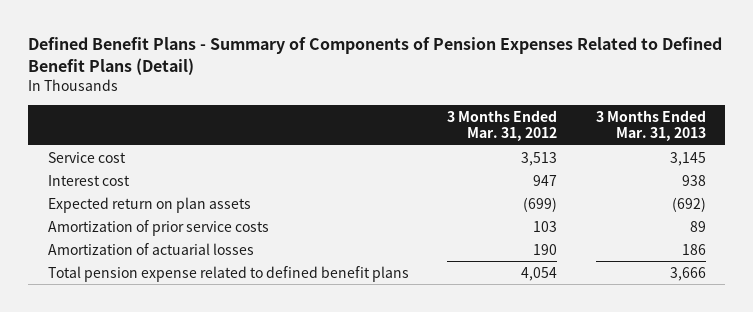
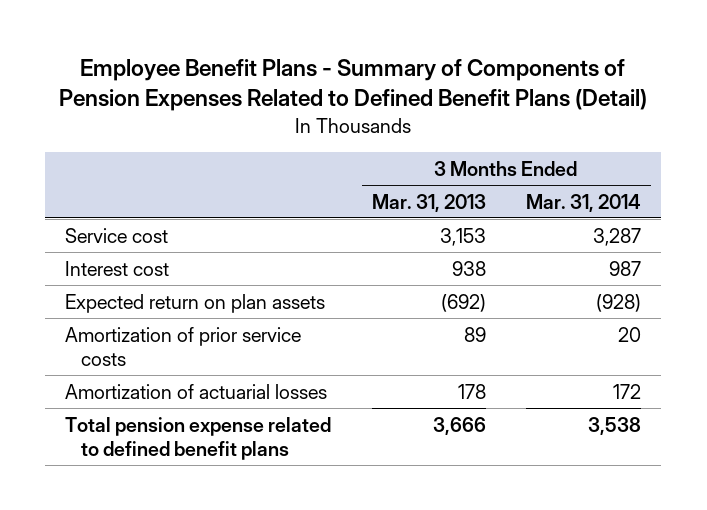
- Defined Benefit Plans - Summary of Components of Pension Expenses Related to Defined Benefit Plans (Detail)
+ Employee Benefit Plans - Summary of Components of Pension Expenses Related to Defined Benefit Plans (Detail)
- | 3 Months Ended Mar. 31, 2012 | 3 Months Ended Mar. 31, 2013
+ | 3 Months Ended Mar. 31, 2013 | 3 Months Ended Mar. 31, 2014
- Service cost | 3,513 | 3,145
+ Service cost | 3,153 | 3,287
- Amortization of actuarial losses | 190 | 186
+ Amortization of actuarial losses | 178 | 172

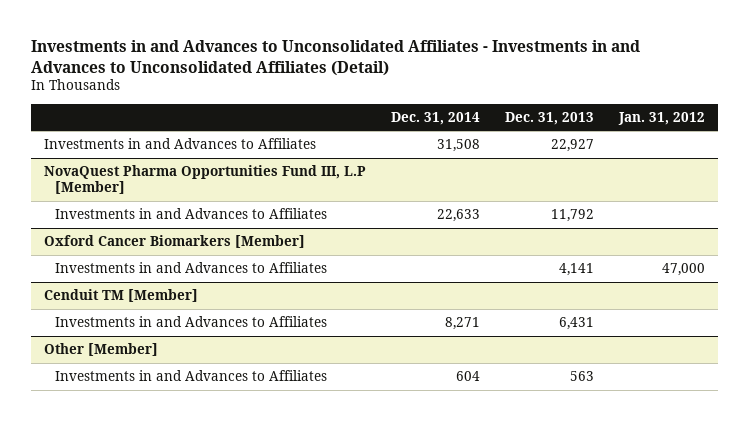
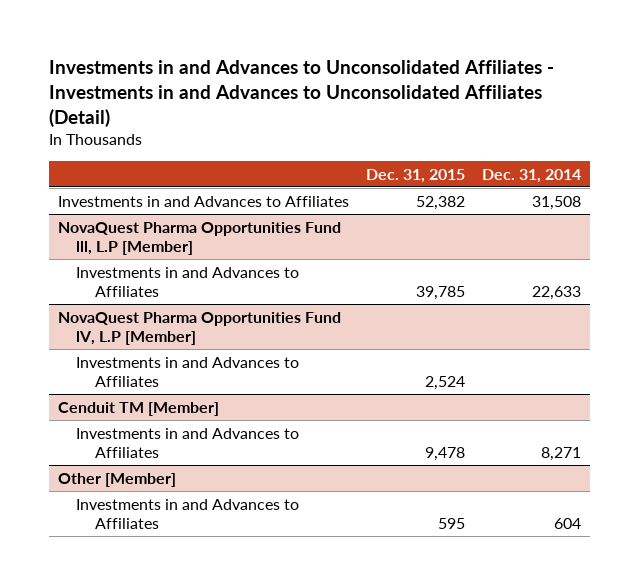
- | Dec. 31, 2014 | Dec. 31, 2013 | Jan. 31, 2012
+ | Dec. 31, 2015 | Dec. 31, 2014
- NovaQuest Pharma Opportunities Fund III, L.P [Member]
+ NovaQuest Pharma Opportunities Fund lll, L.P [Member]
- Oxford Cancer Biomarkers [Member]
+ NovaQuest Pharma Opportunities Fund lV, L.P [Member]

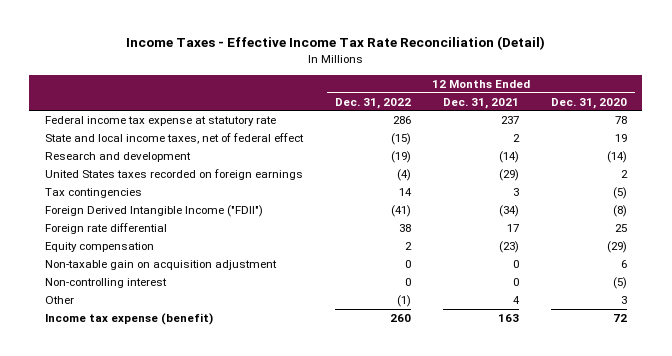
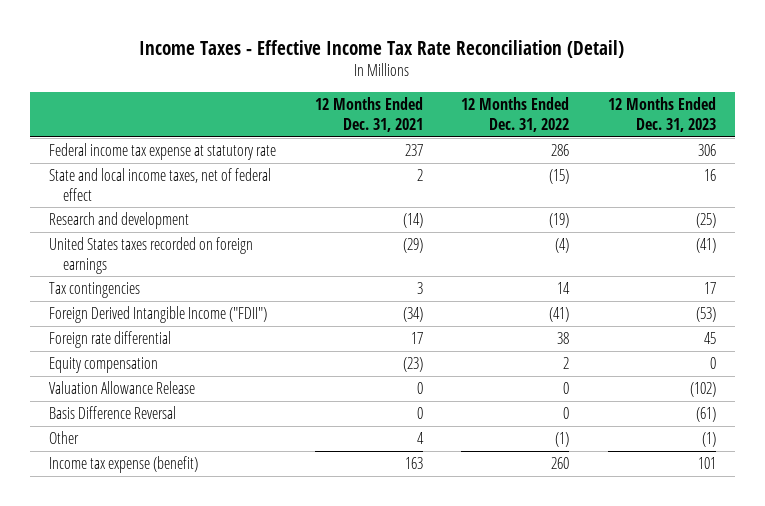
- | 12 Months Ended Dec. 31, 2022 | 12 Months Ended Dec. 31, 2021 | 12 Months Ended Dec. 31, 2020
+ | 12 Months Ended Dec. 31, 2021 | 12 Months Ended Dec. 31, 2022 | 12 Months Ended Dec. 31, 2023
- Non-taxable gain on acquisition adjustment | 0 | 0 | 6
- Non-controlling interest | 0 | 0 | (5)
+ Valuation Allowance Release | 0 | 0 | (102)
+ Basis Difference Reversal | 0 | 0 | (61)

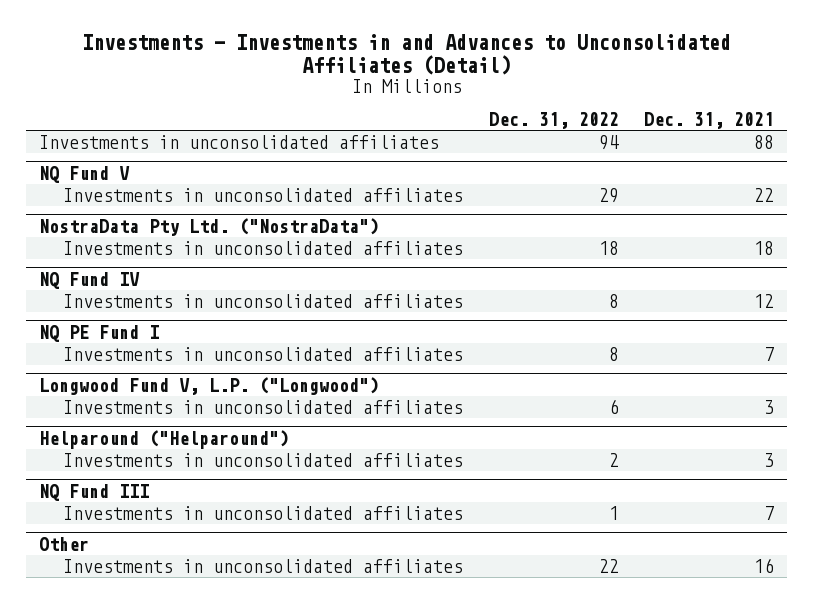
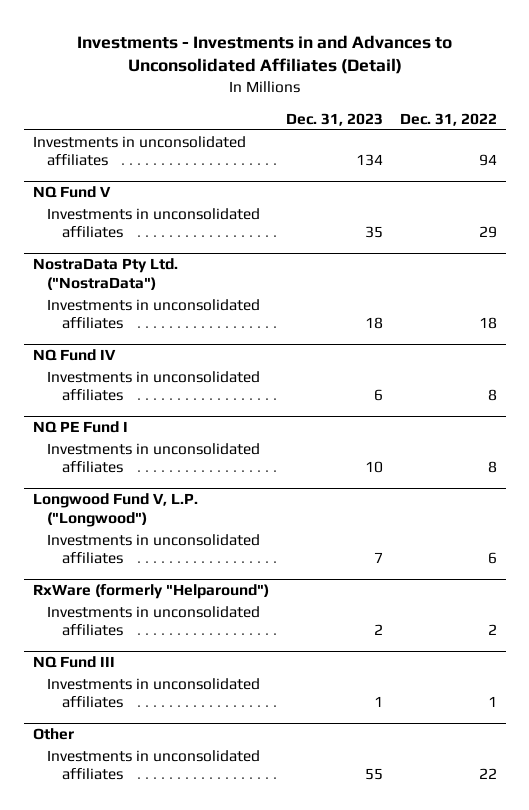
- | Dec. 31, 2022 | Dec. 31, 2021
+ | Dec. 31, 2023 | Dec. 31, 2022
- Helparound ("Helparound")
+ RxWare (formerly "Helparound")

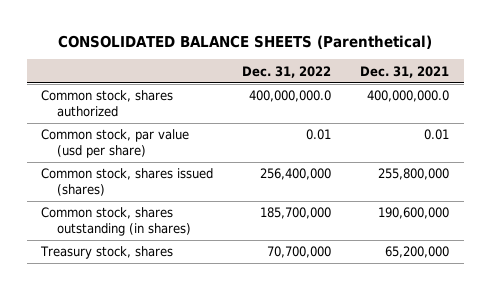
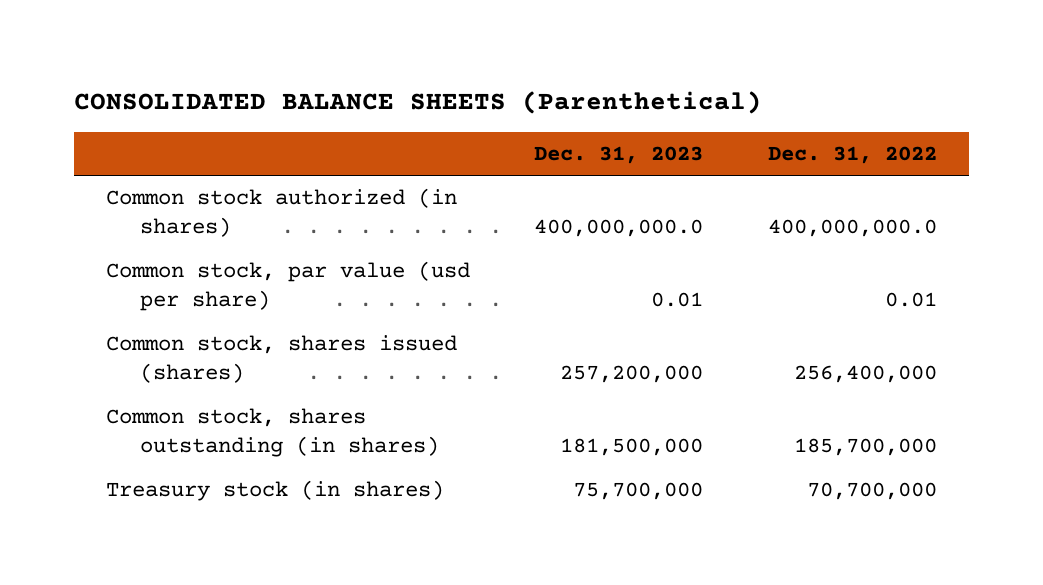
- | Dec. 31, 2022 | Dec. 31, 2021
+ | Dec. 31, 2023 | Dec. 31, 2022
- Common stock, shares authorized | 400,000,000.0 | 400,000,000.0
+ Common stock authorized (in shares) | 400,000,000.0 | 400,000,000.0
- Treasury stock, shares | 70,700,000 | 65,200,000
+ Treasury stock (in shares) | 75,700,000 | 70,700,000

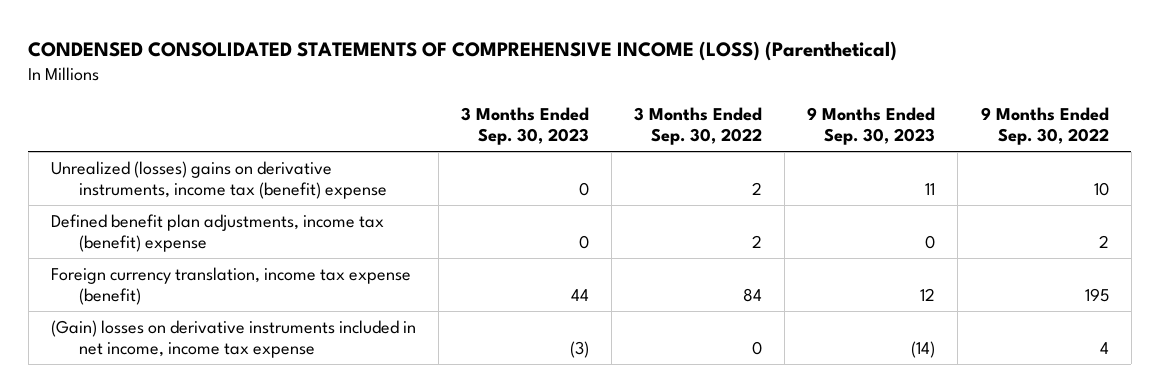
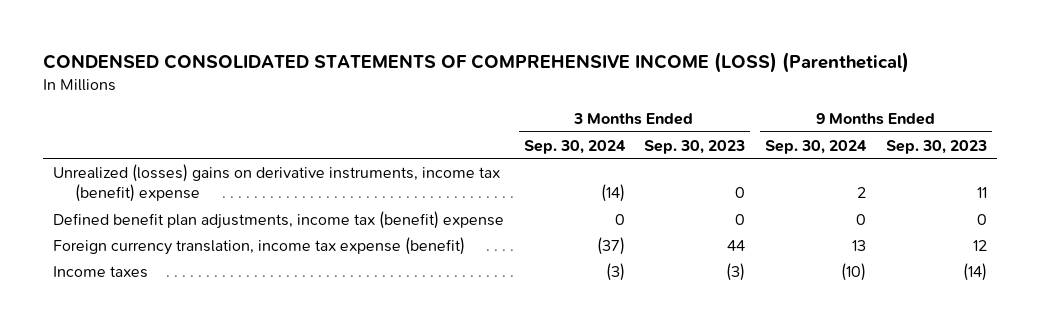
- | 3 Months Ended Sep. 30, 2023 | 3 Months Ended Sep. 30, 2022 | 9 Months Ended Sep. 30, 2023 | 9 Months Ended Sep. 30, 2022
+ | 3 Months Ended Sep. 30, 2024 | 3 Months Ended Sep. 30, 2023 | 9 Months Ended Sep. 30, 2024 | 9 Months Ended Sep. 30, 2023
- (Gain) losses on derivative instruments included in net income, income tax expense | (3) | 0 | (14) | 4
+ Income taxes | (3) | (3) | (10) | (14)

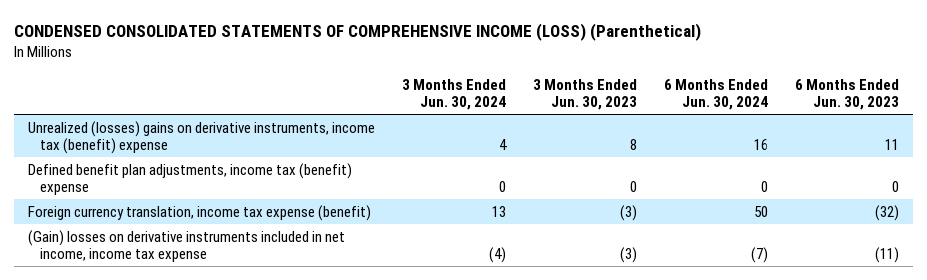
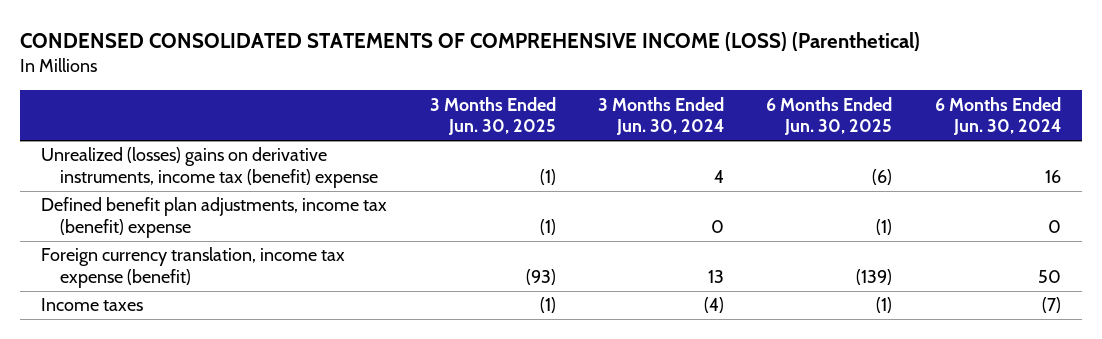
- | 3 Months Ended Jun. 30, 2024 | 3 Months Ended Jun. 30, 2023 | 6 Months Ended Jun. 30, 2024 | 6 Months Ended Jun. 30, 2023
+ | 3 Months Ended Jun. 30, 2025 | 3 Months Ended Jun. 30, 2024 | 6 Months Ended Jun. 30, 2025 | 6 Months Ended Jun. 30, 2024
- (Gain) losses on derivative instruments included in net income, income tax expense | (4) | (3) | (7) | (11)
+ Income taxes | (1) | (4) | (1) | (7)

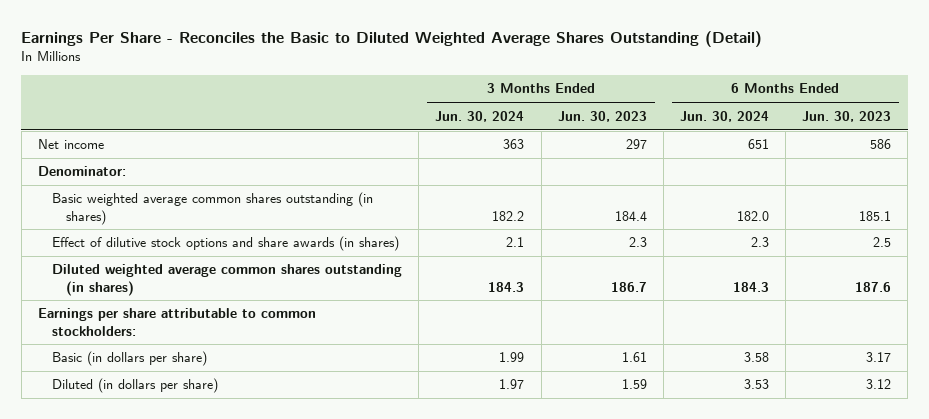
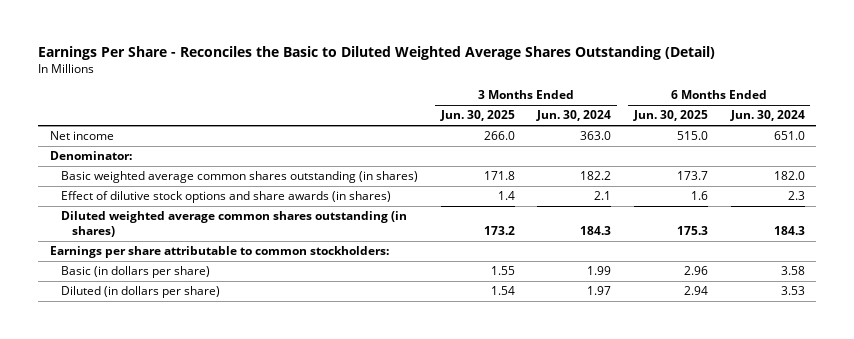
- | 3 Months Ended Jun. 30, 2024 | 3 Months Ended Jun. 30, 2023 | 6 Months Ended Jun. 30, 2024 | 6 Months Ended Jun. 30, 2023
+ | 3 Months Ended Jun. 30, 2025 | 3 Months Ended Jun. 30, 2024 | 6 Months Ended Jun. 30, 2025 | 6 Months Ended Jun. 30, 2024
- Net income | 363 | 297 | 651 | 586
+ Net income | 266.0 | 363.0 | 515.0 | 651.0

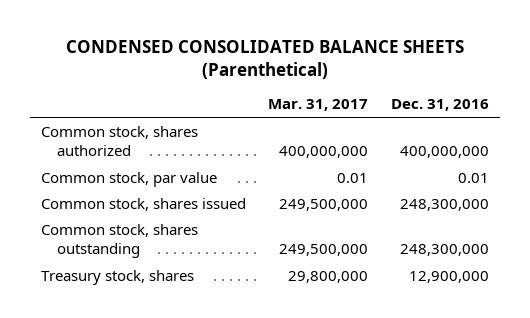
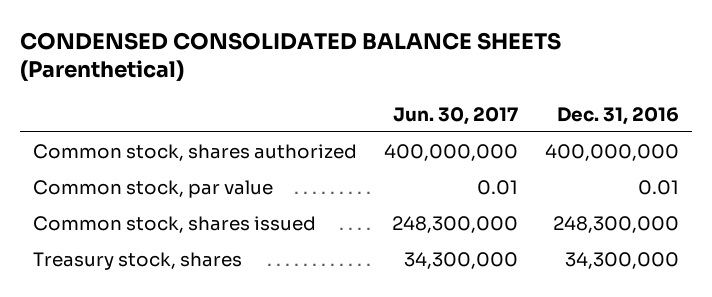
- | Mar. 31, 2017 | Dec. 31, 2016
+ | Jun. 30, 2017 | Dec. 31, 2016
- Common stock, shares outstanding | 249,500,000 | 248,300,000
- Treasury stock, shares | 29,800,000 | 12,900,000
+ Treasury stock, shares | 34,300,000 | 34,300,000

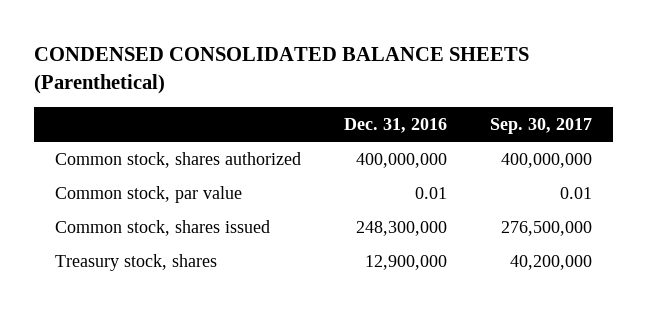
- | Jun. 30, 2017 | Dec. 31, 2016
+ | Dec. 31, 2016 | Sep. 30, 2017
- Treasury stock, shares | 34,300,000 | 34,300,000
+ Treasury stock, shares | 12,900,000 | 40,200,000

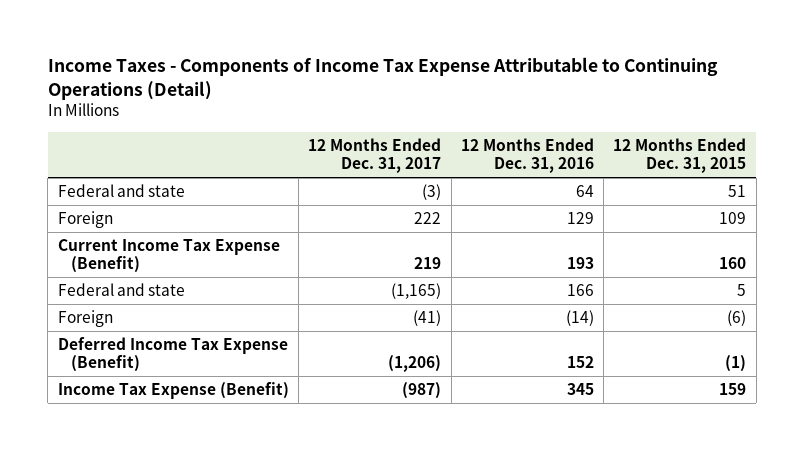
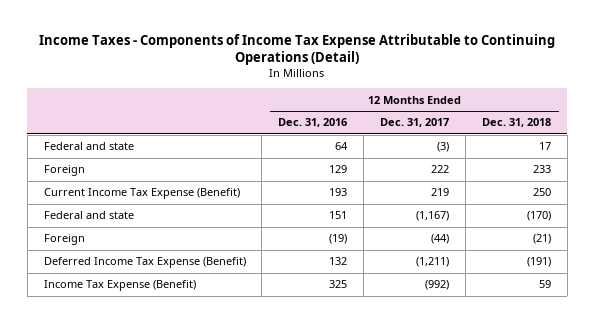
- | 12 Months Ended Dec. 31, 2017 | 12 Months Ended Dec. 31, 2016 | 12 Months Ended Dec. 31, 2015
+ | 12 Months Ended Dec. 31, 2016 | 12 Months Ended Dec. 31, 2017 | 12 Months Ended Dec. 31, 2018
- Federal and state | (1,165) | 166 | 5
- Foreign | (41) | (14) | (6)
- Deferred Income Tax Expense (Benefit) | (1,206) | 152 | (1)
- Income Tax Expense (Benefit) | (987) | 345 | 159
+ Federal and state | 151 | (1,167) | (170)
+ Foreign | (19) | (44) | (21)
+ Deferred Income Tax Expense (Benefit) | 132 | (1,211) | (191)
+ Income Tax Expense (Benefit) | 325 | (992) | 59

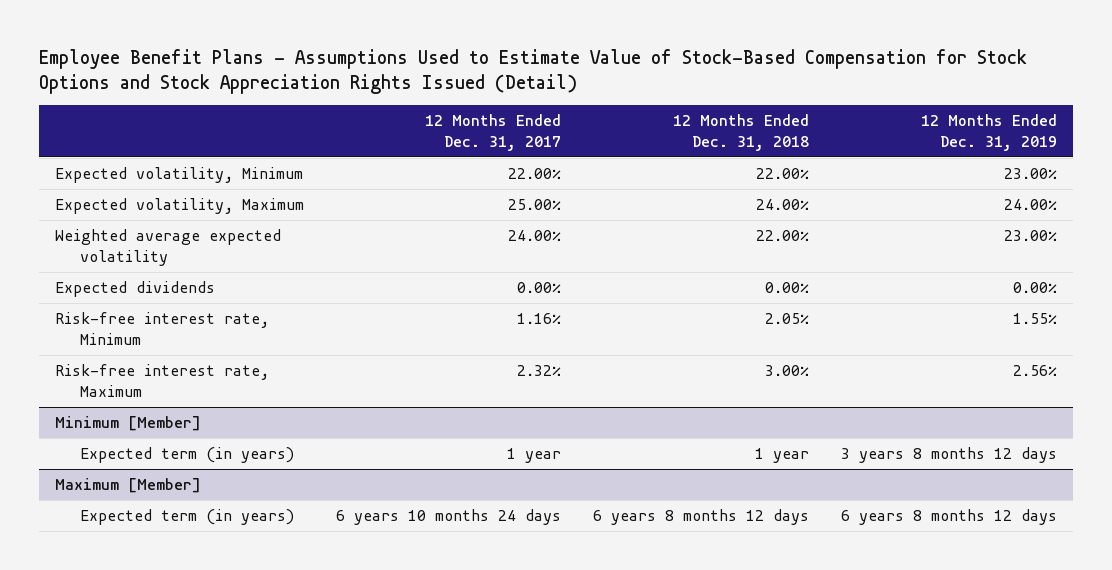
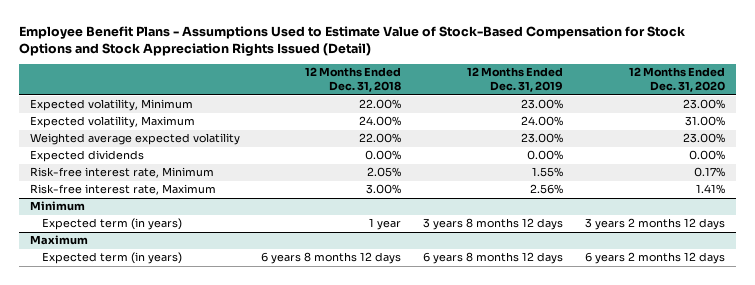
- | 12 Months Ended Dec. 31, 2017 | 12 Months Ended Dec. 31, 2018 | 12 Months Ended Dec. 31, 2019
+ | 12 Months Ended Dec. 31, 2018 | 12 Months Ended Dec. 31, 2019 | 12 Months Ended Dec. 31, 2020
- Minimum [Member]
+ Minimum
- Maximum [Member]
+ Maximum

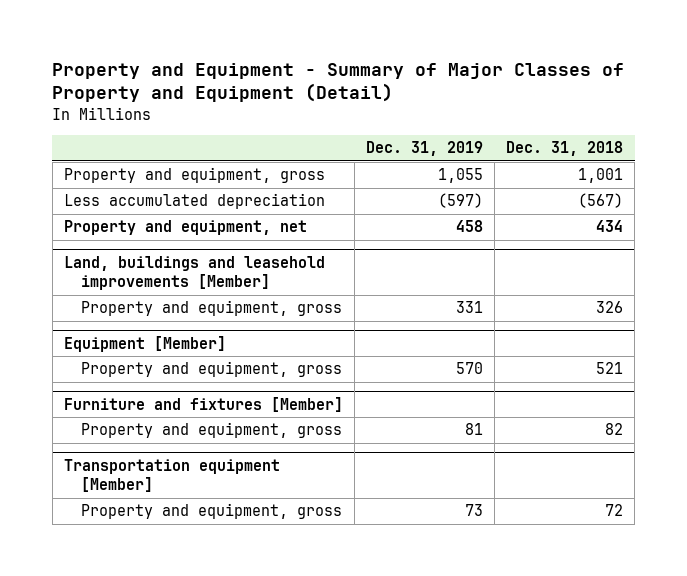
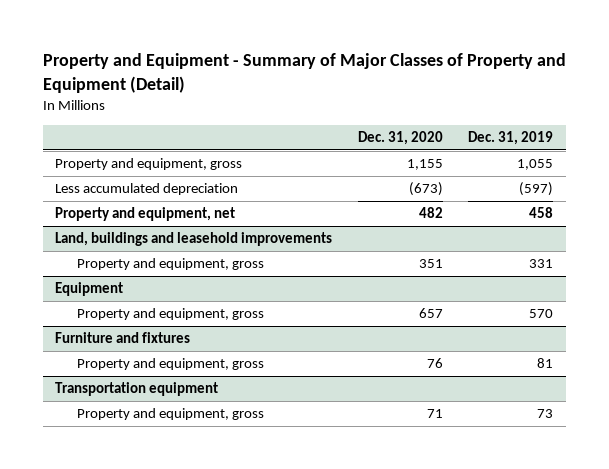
- | Dec. 31, 2019 | Dec. 31, 2018
+ | Dec. 31, 2020 | Dec. 31, 2019
- Land, buildings and leasehold improvements [Member]
+ Land, buildings and leasehold improvements
- Equipment [Member]
+ Equipment
- Furniture and fixtures [Member]
+ Furniture and fixtures
- Transportation equipment [Member]
+ Transportation equipment

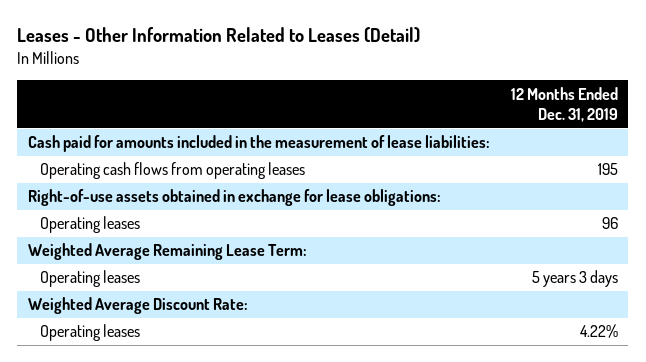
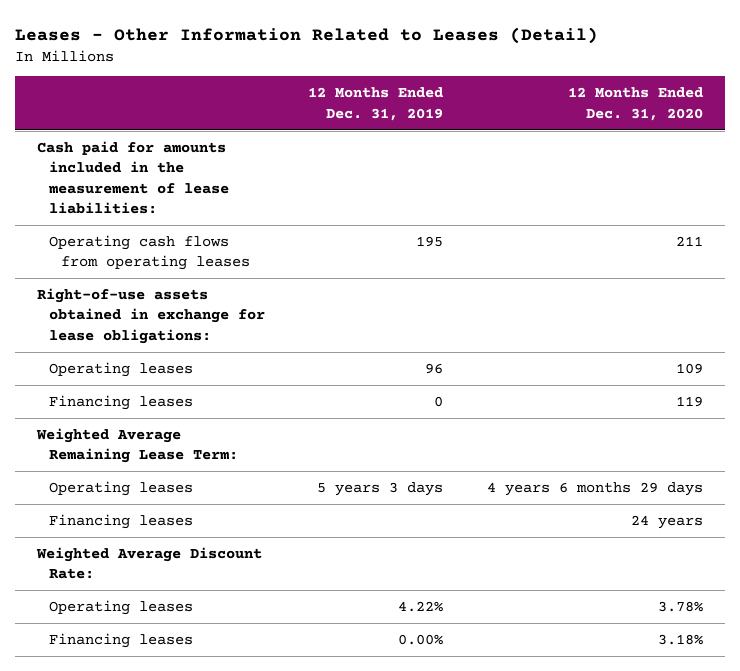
- | 12 Months Ended Dec. 31, 2019
+ | 12 Months Ended Dec. 31, 2019 | 12 Months Ended Dec. 31, 2020
+ Financing leases | 0 | 119
+ Financing leases | | 24 years
+ Financing leases | 0.00% | 3.18%

